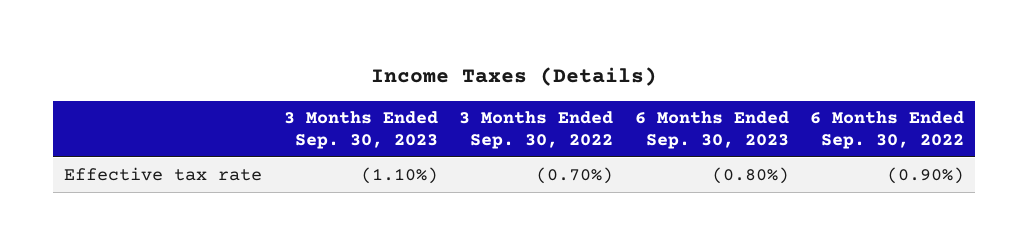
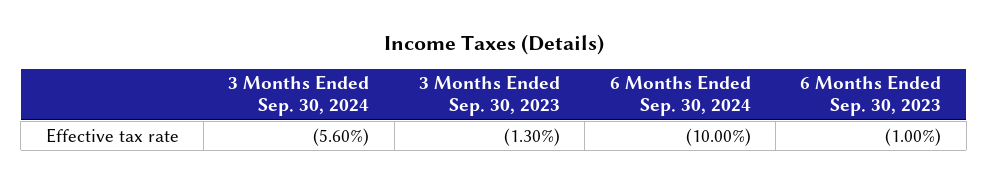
- | 3 Months Ended Sep. 30, 2023 | 3 Months Ended Sep. 30, 2022 | 6 Months Ended Sep. 30, 2023 | 6 Months Ended Sep. 30, 2022
+ | 3 Months Ended Sep. 30, 2024 | 3 Months Ended Sep. 30, 2023 | 6 Months Ended Sep. 30, 2024 | 6 Months Ended Sep. 30, 2023
- Effective tax rate | (1.10%) | (0.70%) | (0.80%) | (0.90%)
+ Effective tax rate | (5.60%) | (1.30%) | (10.00%) | (1.00%)

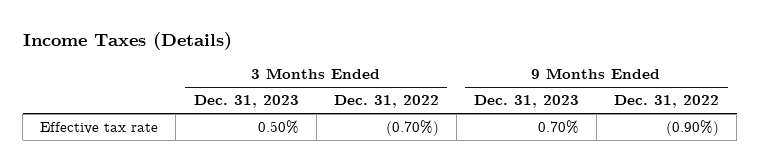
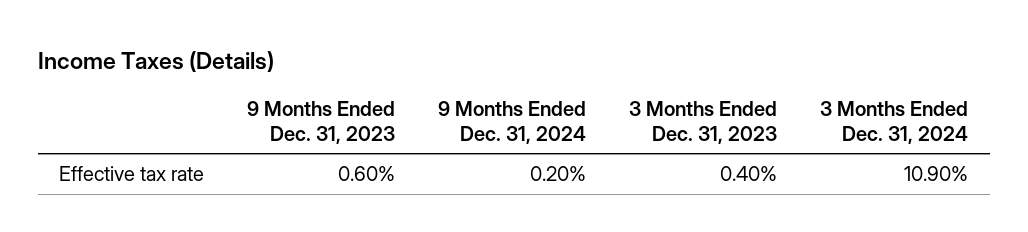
- | 3 Months Ended Dec. 31, 2023 | 3 Months Ended Dec. 31, 2022 | 9 Months Ended Dec. 31, 2023 | 9 Months Ended Dec. 31, 2022
+ | 9 Months Ended Dec. 31, 2023 | 9 Months Ended Dec. 31, 2024 | 3 Months Ended Dec. 31, 2023 | 3 Months Ended Dec. 31, 2024
- Effective tax rate | 0.50% | (0.70%) | 0.70% | (0.90%)
+ Effective tax rate | 0.60% | 0.20% | 0.40% | 10.90%

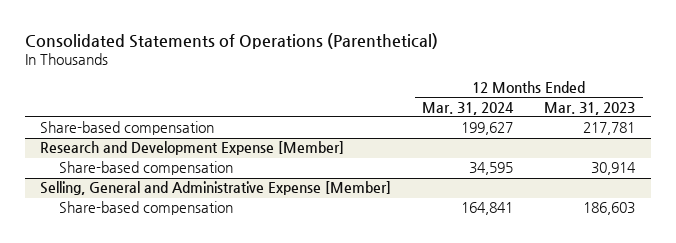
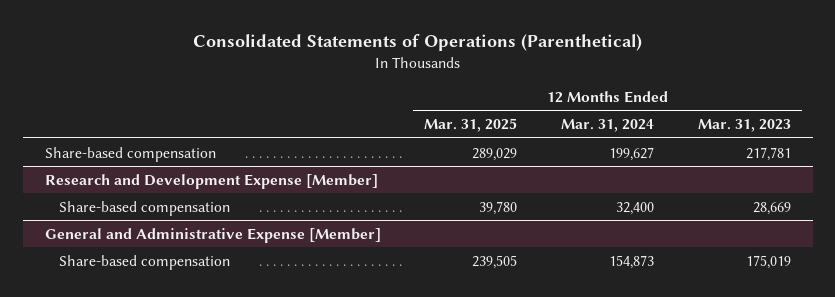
- | 12 Months Ended Mar. 31, 2024 | 12 Months Ended Mar. 31, 2023
+ | 12 Months Ended Mar. 31, 2025 | 12 Months Ended Mar. 31, 2024 | 12 Months Ended Mar. 31, 2023
@ Research and Development Expense [Member]
- Share-based compensation | 34,595 | 30,914
- Selling, General and Administrative Expense [Member]
- Share-based compensation | 164,841 | 186,603
@ Research and Development Expense [Member]
+ Share-based compensation | 39,780 | 32,400 | 28,669
+ General and Administrative Expense [Member]
+ Share-based compensation | 239,505 | 154,873 | 175,019

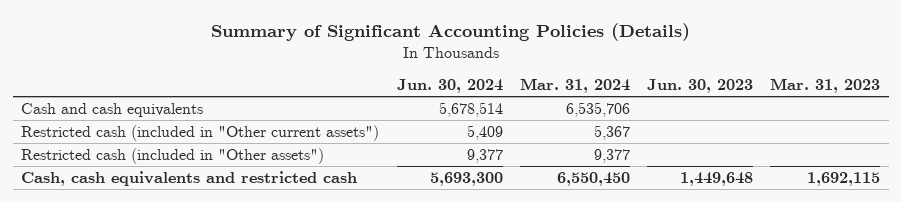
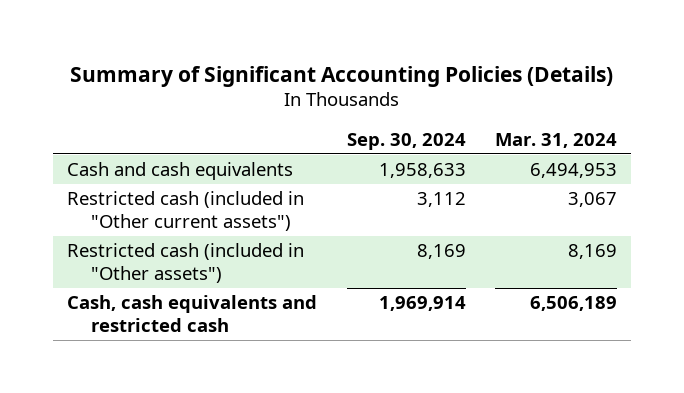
- | Jun. 30, 2024 | Mar. 31, 2024 | Jun. 30, 2023 | Mar. 31, 2023
+ | Sep. 30, 2024 | Mar. 31, 2024
- Cash and cash equivalents | 5,678,514 | 6,535,706 | |
- Restricted cash (included in "Other current assets") | 5,409 | 5,367 | |
- Restricted cash (included in "Other assets") | 9,377 | 9,377 | |
- Cash, cash equivalents and restricted cash | 5,693,300 | 6,550,450 | 1,449,648 | 1,692,115
+ Cash and cash equivalents | 1,958,633 | 6,494,953
+ Restricted cash (included in "Other current assets") | 3,112 | 3,067
+ Restricted cash (included in "Other assets") | 8,169 | 8,169
+ Cash, cash equivalents and restricted cash | 1,969,914 | 6,506,189

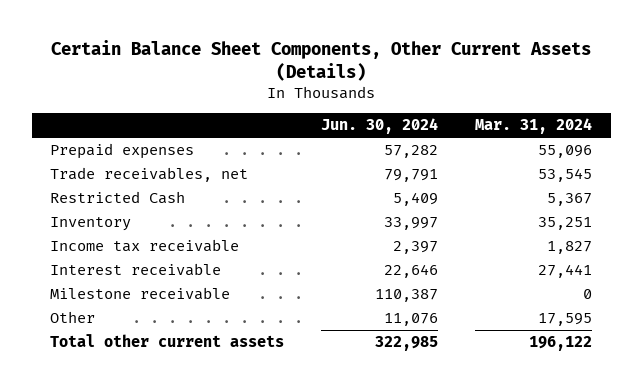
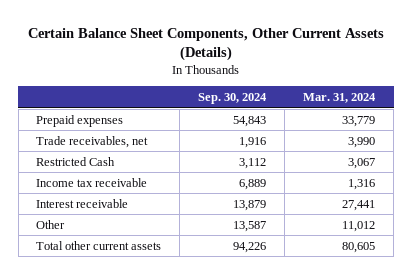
- | Jun. 30, 2024 | Mar. 31, 2024
+ | Sep. 30, 2024 | Mar. 31, 2024
- Prepaid expenses | 57,282 | 55,096
- Trade receivables, net | 79,791 | 53,545
- Restricted Cash | 5,409 | 5,367
- Inventory | 33,997 | 35,251
- Income tax receivable | 2,397 | 1,827
+ Prepaid expenses | 54,843 | 33,779
+ Trade receivables, net | 1,916 | 3,990
+ Restricted Cash | 3,112 | 3,067
+ Income tax receivable | 6,889 | 1,316
- Milestone receivable | 110,387 | 0
- Other | 11,076 | 17,595
- Total other current assets | 322,985 | 196,122
+ Other | 13,587 | 11,012
+ Total other current assets | 94,226 | 80,605

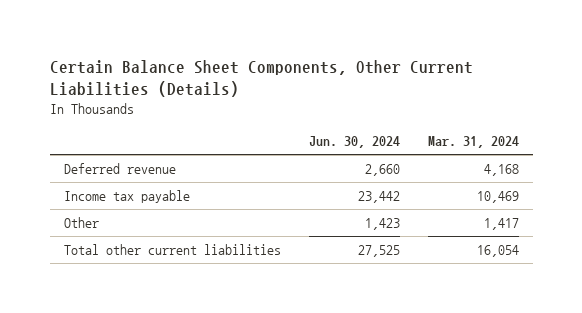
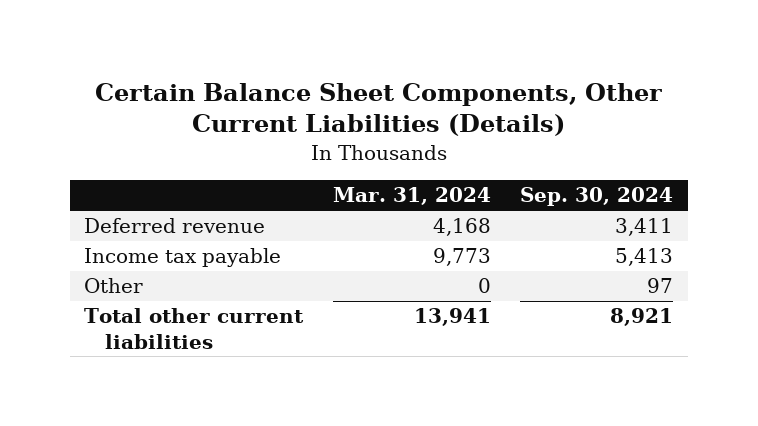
- | Jun. 30, 2024 | Mar. 31, 2024
+ | Mar. 31, 2024 | Sep. 30, 2024
- Income tax payable | 23,442 | 10,469
- Other | 1,423 | 1,417
- Total other current liabilities | 27,525 | 16,054
+ Income tax payable | 9,773 | 5,413
+ Other | 0 | 97
+ Total other current liabilities | 13,941 | 8,921

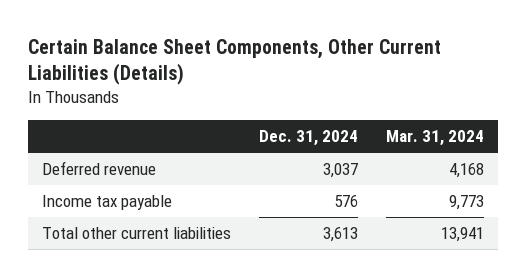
- | Mar. 31, 2024 | Sep. 30, 2024
+ | Dec. 31, 2024 | Mar. 31, 2024
- Other | 0 | 97

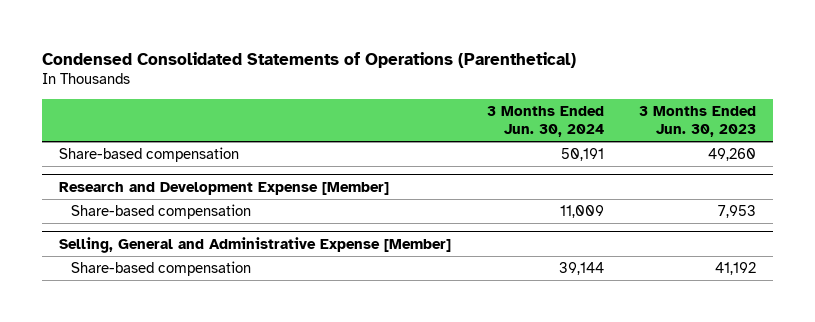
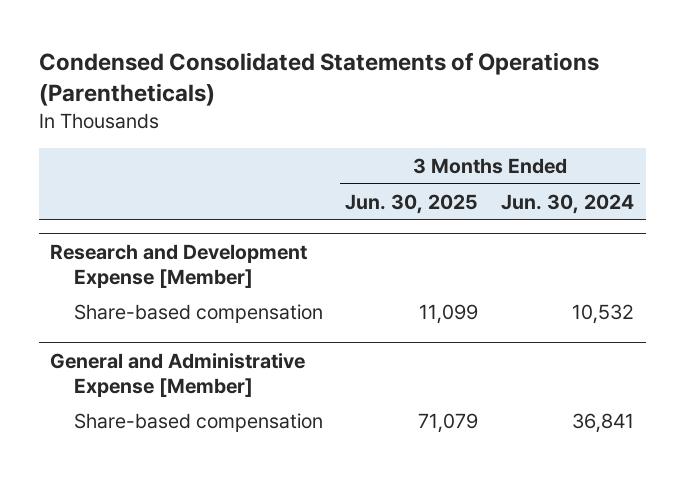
- Condensed Consolidated Statements of Operations (Parenthetical)
+ Condensed Consolidated Statements of Operations (Parentheticals)
- | 3 Months Ended Jun. 30, 2024 | 3 Months Ended Jun. 30, 2023
+ | 3 Months Ended Jun. 30, 2025 | 3 Months Ended Jun. 30, 2024
- Share-based compensation | 50,191 | 49,260
@ Research and Development Expense [Member]
- Share-based compensation | 11,009 | 7,953
- Selling, General and Administrative Expense [Member]
- Share-based compensation | 39,144 | 41,192
@ Research and Development Expense [Member]
+ Share-based compensation | 11,099 | 10,532
+ General and Administrative Expense [Member]
+ Share-based compensation | 71,079 | 36,841

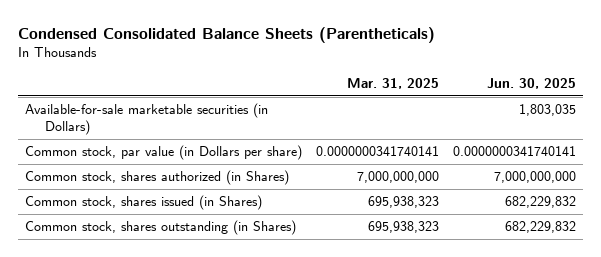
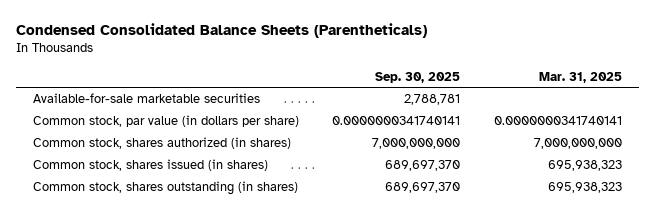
- | Mar. 31, 2025 | Jun. 30, 2025
+ | Sep. 30, 2025 | Mar. 31, 2025
- Available-for-sale marketable securities (in Dollars) | | 1,803,035
- Common stock, par value (in Dollars per share) | 0.0000000341740141 | 0.0000000341740141
- Common stock, shares authorized (in Shares) | 7,000,000,000 | 7,000,000,000
- Common stock, shares issued (in Shares) | 695,938,323 | 682,229,832
- Common stock, shares outstanding (in Shares) | 695,938,323 | 682,229,832
+ Available-for-sale marketable securities | 2,788,781 |
+ Common stock, par value (in dollars per share) | 0.0000000341740141 | 0.0000000341740141
+ Common stock, shares authorized (in shares) | 7,000,000,000 | 7,000,000,000
+ Common stock, shares issued (in shares) | 689,697,370 | 695,938,323
+ Common stock, shares outstanding (in shares) | 689,697,370 | 695,938,323

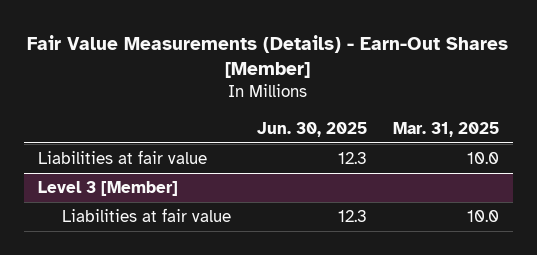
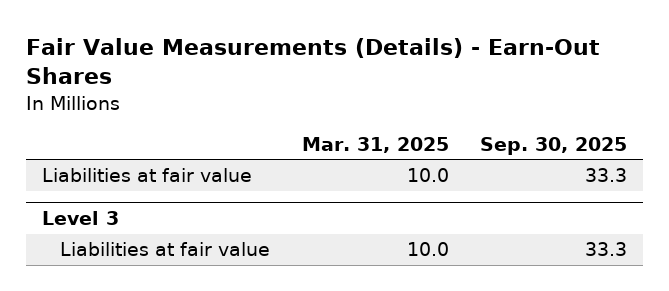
- Fair Value Measurements (Details) - Earn-Out Shares [Member]
+ Fair Value Measurements (Details) - Earn-Out Shares
- | Jun. 30, 2025 | Mar. 31, 2025
+ | Mar. 31, 2025 | Sep. 30, 2025
- Level 3 [Member]
+ Level 3

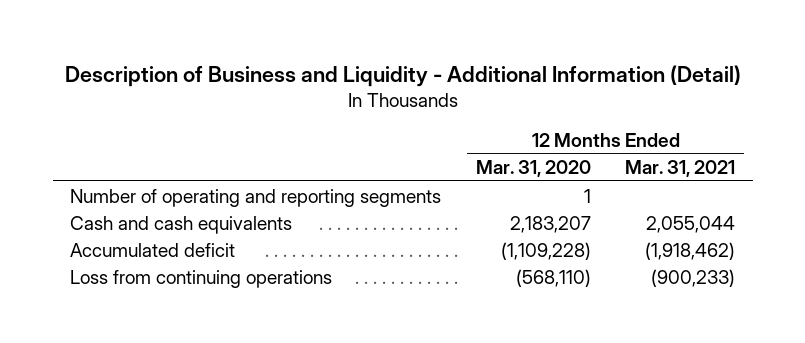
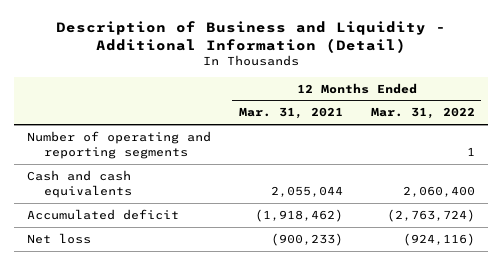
- | 12 Months Ended Mar. 31, 2020 | 12 Months Ended Mar. 31, 2021
+ | 12 Months Ended Mar. 31, 2021 | 12 Months Ended Mar. 31, 2022
- Loss from continuing operations | (568,110) | (900,233)
+ Net loss | (900,233) | (924,116)

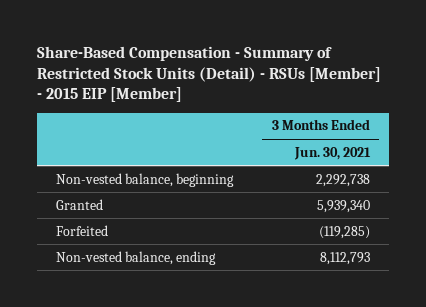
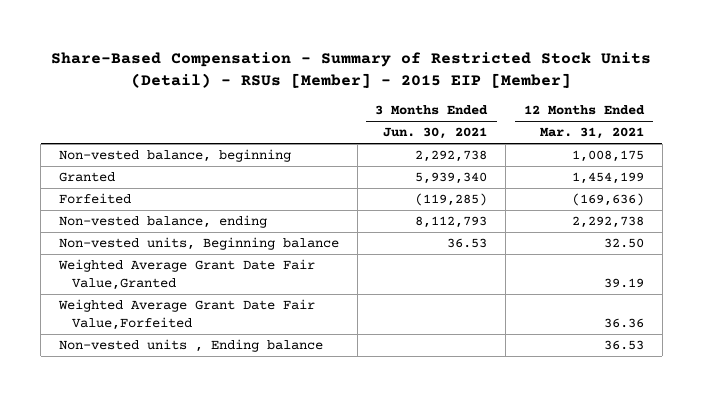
- | 3 Months Ended Jun. 30, 2021
+ | 3 Months Ended Jun. 30, 2021 | 12 Months Ended Mar. 31, 2021
+ Non-vested units, Beginning balance | 36.53 | 32.50
+ Weighted Average Grant Date Fair Value,Granted | | 39.19
+ Weighted Average Grant Date Fair Value,Forfeited | | 36.36
+ Non-vested units , Ending balance | | 36.53

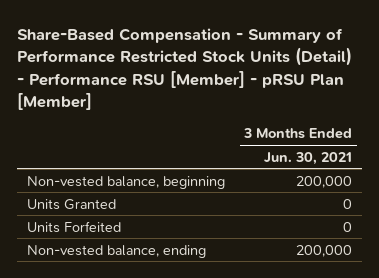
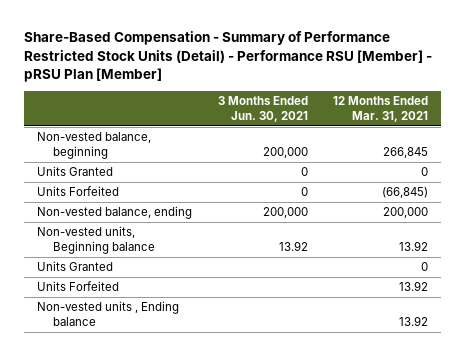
- | 3 Months Ended Jun. 30, 2021
+ | 3 Months Ended Jun. 30, 2021 | 12 Months Ended Mar. 31, 2021
+ Non-vested units, Beginning balance | 13.92 | 13.92
+ Units Granted | | 0
+ Units Forfeited | | 13.92
+ Non-vested units , Ending balance | | 13.92

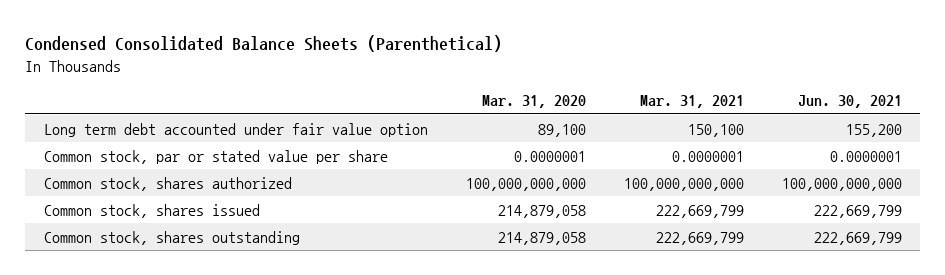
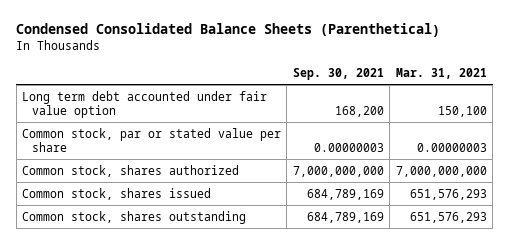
- | Mar. 31, 2020 | Mar. 31, 2021 | Jun. 30, 2021
+ | Sep. 30, 2021 | Mar. 31, 2021
- Common stock, par or stated value per share | 0.0000001 | 0.0000001 | 0.0000001
- Common stock, shares authorized | 100,000,000,000 | 100,000,000,000 | 100,000,000,000
- Common stock, shares issued | 214,879,058 | 222,669,799 | 222,669,799
- Common stock, shares outstanding | 214,879,058 | 222,669,799 | 222,669,799
+ Common stock, par or stated value per share | 0.00000003 | 0.00000003
+ Common stock, shares authorized | 7,000,000,000 | 7,000,000,000
+ Common stock, shares issued | 684,789,169 | 651,576,293
+ Common stock, shares outstanding | 684,789,169 | 651,576,293

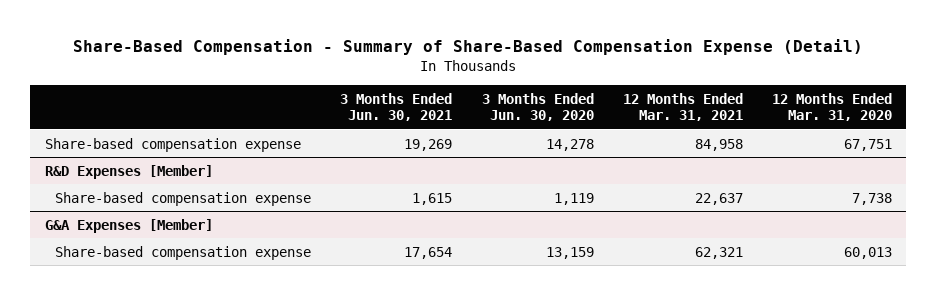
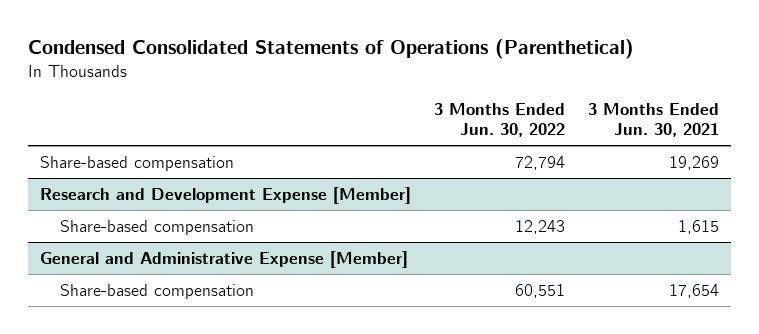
- Share-Based Compensation - Summary of Share-Based Compensation Expense (Detail)
+ Condensed Consolidated Statements of Operations (Parenthetical)
- | 3 Months Ended Jun. 30, 2021 | 3 Months Ended Jun. 30, 2020 | 12 Months Ended Mar. 31, 2021 | 12 Months Ended Mar. 31, 2020
+ | 3 Months Ended Jun. 30, 2022 | 3 Months Ended Jun. 30, 2021
- Share-based compensation expense | 19,269 | 14,278 | 84,958 | 67,751
- R&D Expenses [Member]
- Share-based compensation expense | 1,615 | 1,119 | 22,637 | 7,738
- G&A Expenses [Member]
- Share-based compensation expense | 17,654 | 13,159 | 62,321 | 60,013
+ Share-based compensation | 72,794 | 19,269
+ Research and Development Expense [Member]
+ Share-based compensation | 12,243 | 1,615
+ General and Administrative Expense [Member]
+ Share-based compensation | 60,551 | 17,654

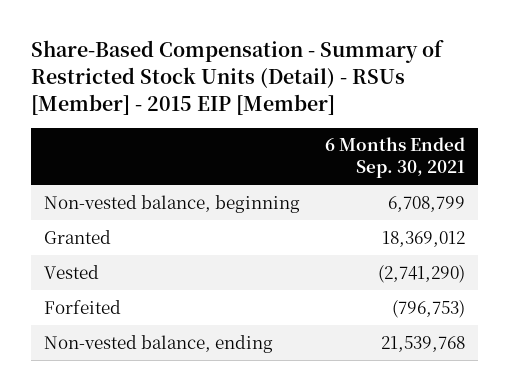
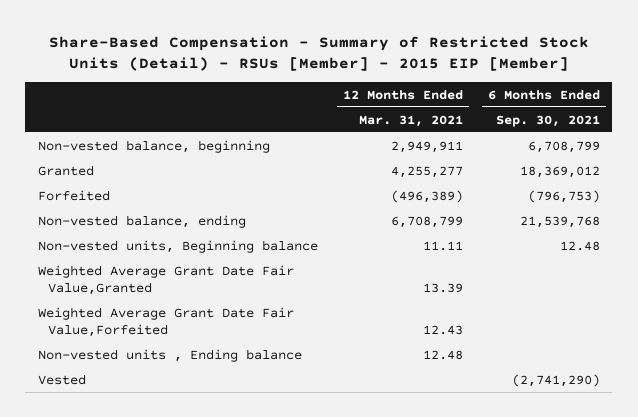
- | 6 Months Ended Sep. 30, 2021
+ | 12 Months Ended Mar. 31, 2021 | 6 Months Ended Sep. 30, 2021
+ Non-vested units, Beginning balance | 11.11 | 12.48
+ Weighted Average Grant Date Fair Value,Granted | 13.39 |
+ Weighted Average Grant Date Fair Value,Forfeited | 12.43 |
+ Non-vested units , Ending balance | 12.48 |
moved down: Vested | | (2,741,290)

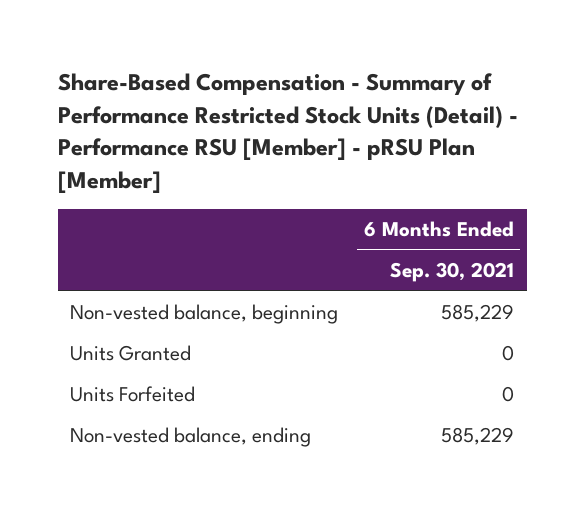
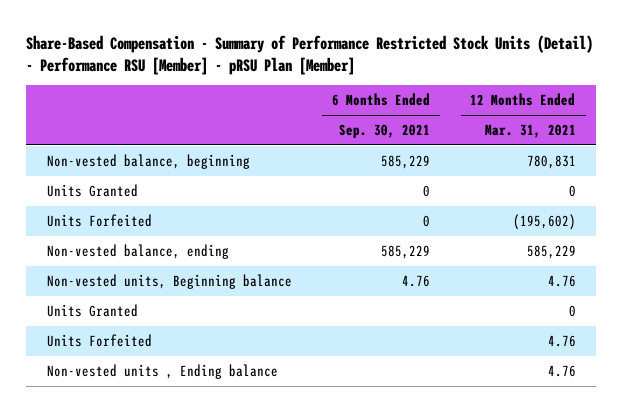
- | 6 Months Ended Sep. 30, 2021
+ | 6 Months Ended Sep. 30, 2021 | 12 Months Ended Mar. 31, 2021
+ Non-vested units, Beginning balance | 4.76 | 4.76
+ Units Granted | | 0
+ Units Forfeited | | 4.76
+ Non-vested units , Ending balance | | 4.76

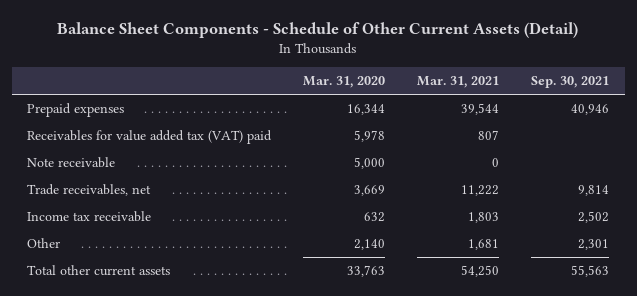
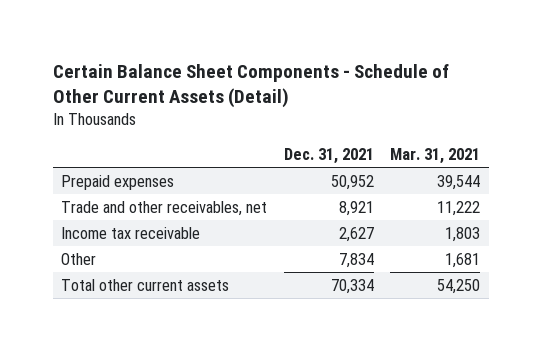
- Balance Sheet Components - Schedule of Other Current Assets (Detail)
+ Certain Balance Sheet Components - Schedule of Other Current Assets (Detail)
- | Mar. 31, 2020 | Mar. 31, 2021 | Sep. 30, 2021
+ | Dec. 31, 2021 | Mar. 31, 2021
- Receivables for value added tax (VAT) paid | 5,978 | 807 |
- Note receivable | 5,000 | 0 |
- Trade receivables, net | 3,669 | 11,222 | 9,814
+ Trade and other receivables, net | 8,921 | 11,222

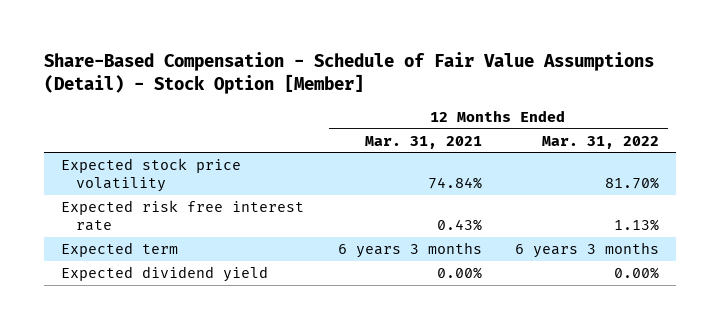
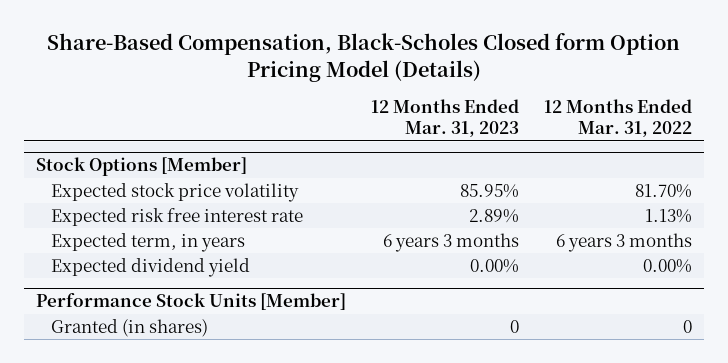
- Share-Based Compensation - Schedule of Fair Value Assumptions (Detail) - Stock Option [Member]
+ Share-Based Compensation, Black-Scholes Closed form Option Pricing Model (Details)
- | 12 Months Ended Mar. 31, 2021 | 12 Months Ended Mar. 31, 2022
+ | 12 Months Ended Mar. 31, 2023 | 12 Months Ended Mar. 31, 2022
+ Stock Options [Member]
- Expected term | 6 years 3 months | 6 years 3 months
+ Expected term, in years | 6 years 3 months | 6 years 3 months
+ Performance Stock Units [Member]
+ Granted (in shares) | 0 | 0

